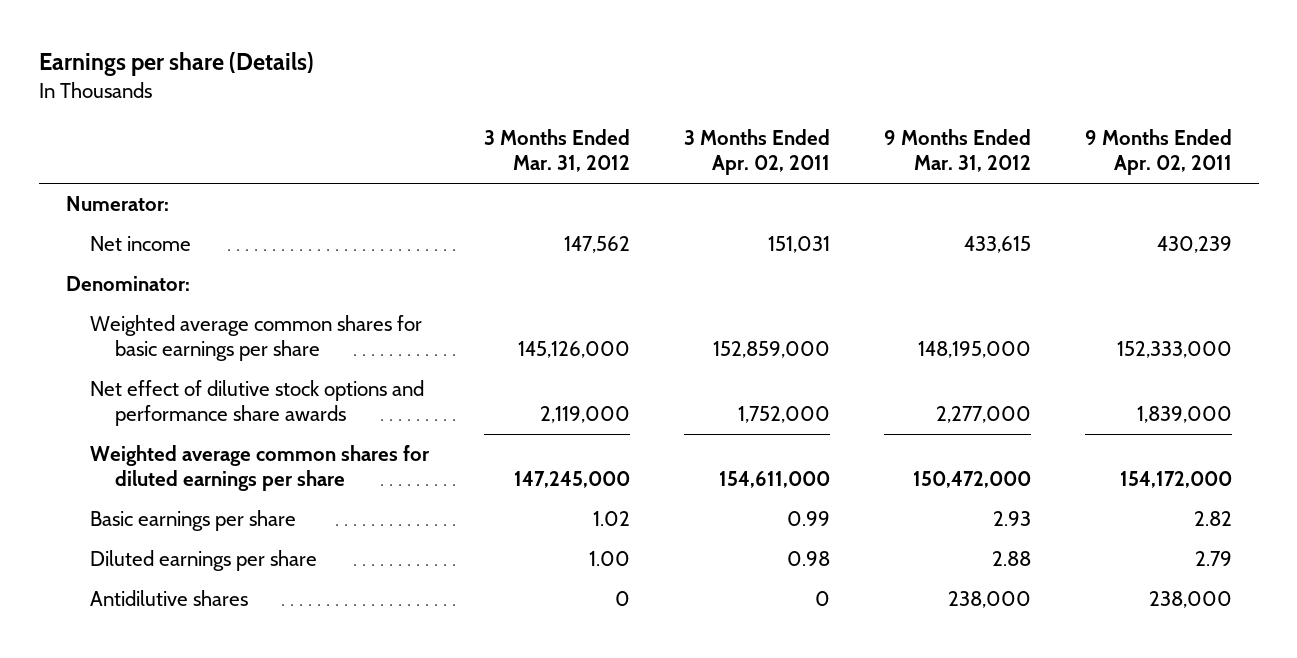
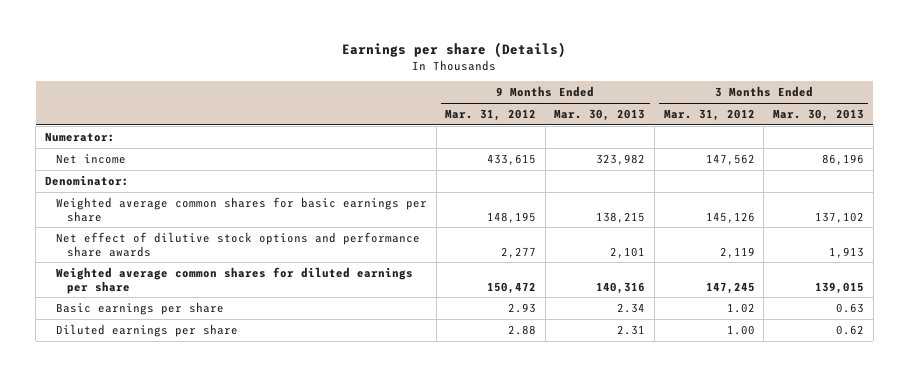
- | 3 Months Ended Mar. 31, 2012 | 3 Months Ended Apr. 02, 2011 | 9 Months Ended Mar. 31, 2012 | 9 Months Ended Apr. 02, 2011
+ | 9 Months Ended Mar. 31, 2012 | 9 Months Ended Mar. 30, 2013 | 3 Months Ended Mar. 31, 2012 | 3 Months Ended Mar. 30, 2013
- Weighted average common shares for basic earnings per share | 145,126,000 | 152,859,000 | 148,195,000 | 152,333,000
- Net effect of dilutive stock options and performance share awards | 2,119,000 | 1,752,000 | 2,277,000 | 1,839,000
- Weighted average common shares for diluted earnings per share | 147,245,000 | 154,611,000 | 150,472,000 | 154,172,000
+ Weighted average common shares for basic earnings per share | 148,195 | 138,215 | 145,126 | 137,102
+ Net effect of dilutive stock options and performance share awards | 2,277 | 2,101 | 2,119 | 1,913
+ Weighted average common shares for diluted earnings per share | 150,472 | 140,316 | 147,245 | 139,015
- Antidilutive shares | 0 | 0 | 238,000 | 238,000

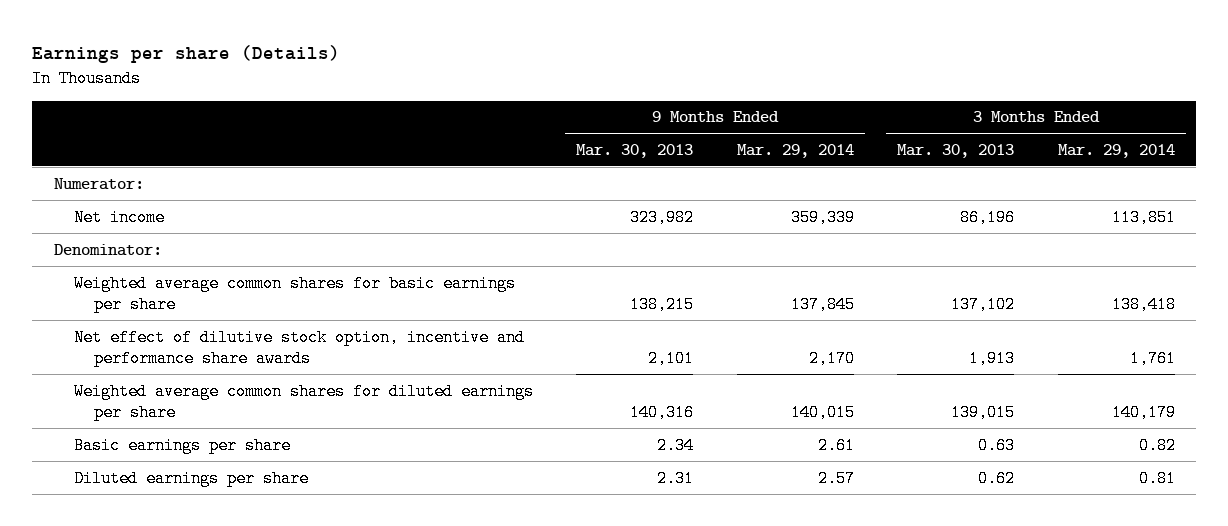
- | 9 Months Ended Mar. 31, 2012 | 9 Months Ended Mar. 30, 2013 | 3 Months Ended Mar. 31, 2012 | 3 Months Ended Mar. 30, 2013
+ | 9 Months Ended Mar. 30, 2013 | 9 Months Ended Mar. 29, 2014 | 3 Months Ended Mar. 30, 2013 | 3 Months Ended Mar. 29, 2014
- Net effect of dilutive stock options and performance share awards | 2,277 | 2,101 | 2,119 | 1,913
+ Net effect of dilutive stock option, incentive and performance share awards | 2,101 | 2,170 | 1,913 | 1,761

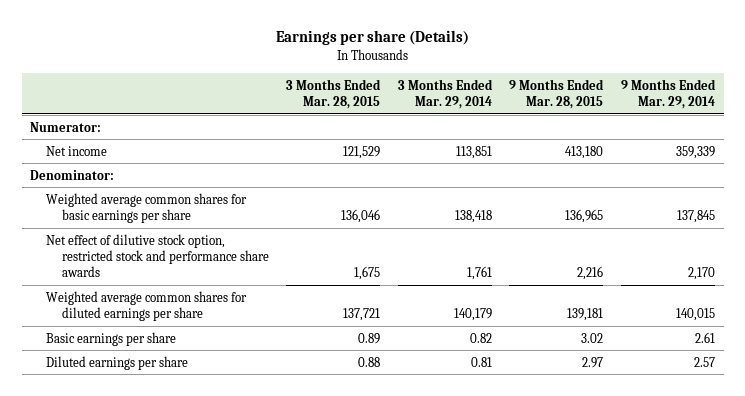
- | 9 Months Ended Mar. 30, 2013 | 9 Months Ended Mar. 29, 2014 | 3 Months Ended Mar. 30, 2013 | 3 Months Ended Mar. 29, 2014
+ | 3 Months Ended Mar. 28, 2015 | 3 Months Ended Mar. 29, 2014 | 9 Months Ended Mar. 28, 2015 | 9 Months Ended Mar. 29, 2014
- Net effect of dilutive stock option, incentive and performance share awards | 2,101 | 2,170 | 1,913 | 1,761
+ Net effect of dilutive stock option, restricted stock and performance share awards | 1,675 | 1,761 | 2,216 | 2,170

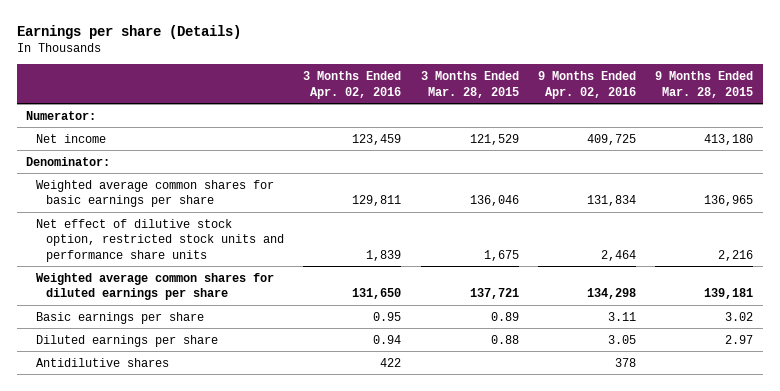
- | 3 Months Ended Mar. 28, 2015 | 3 Months Ended Mar. 29, 2014 | 9 Months Ended Mar. 28, 2015 | 9 Months Ended Mar. 29, 2014
+ | 3 Months Ended Apr. 02, 2016 | 3 Months Ended Mar. 28, 2015 | 9 Months Ended Apr. 02, 2016 | 9 Months Ended Mar. 28, 2015
- Net effect of dilutive stock option, restricted stock and performance share awards | 1,675 | 1,761 | 2,216 | 2,170
+ Net effect of dilutive stock option, restricted stock units and performance share units | 1,839 | 1,675 | 2,464 | 2,216
+ Antidilutive shares | 422 | | 378 |

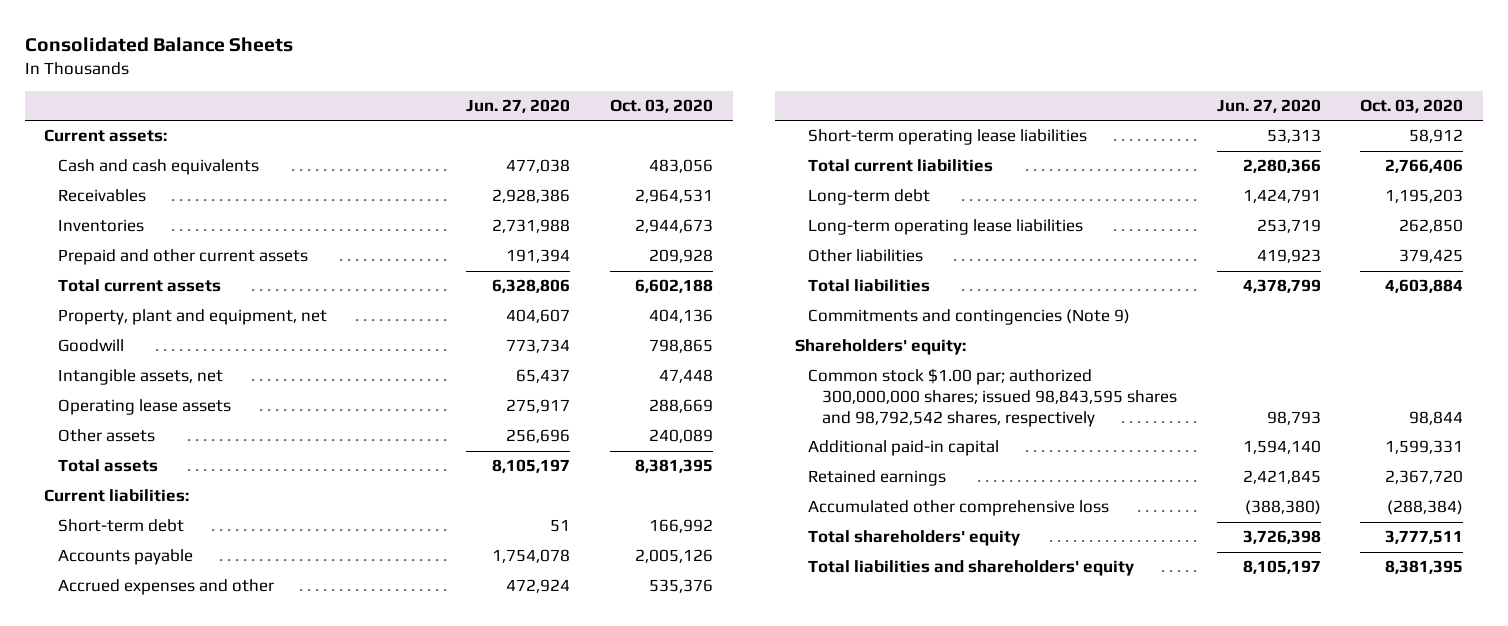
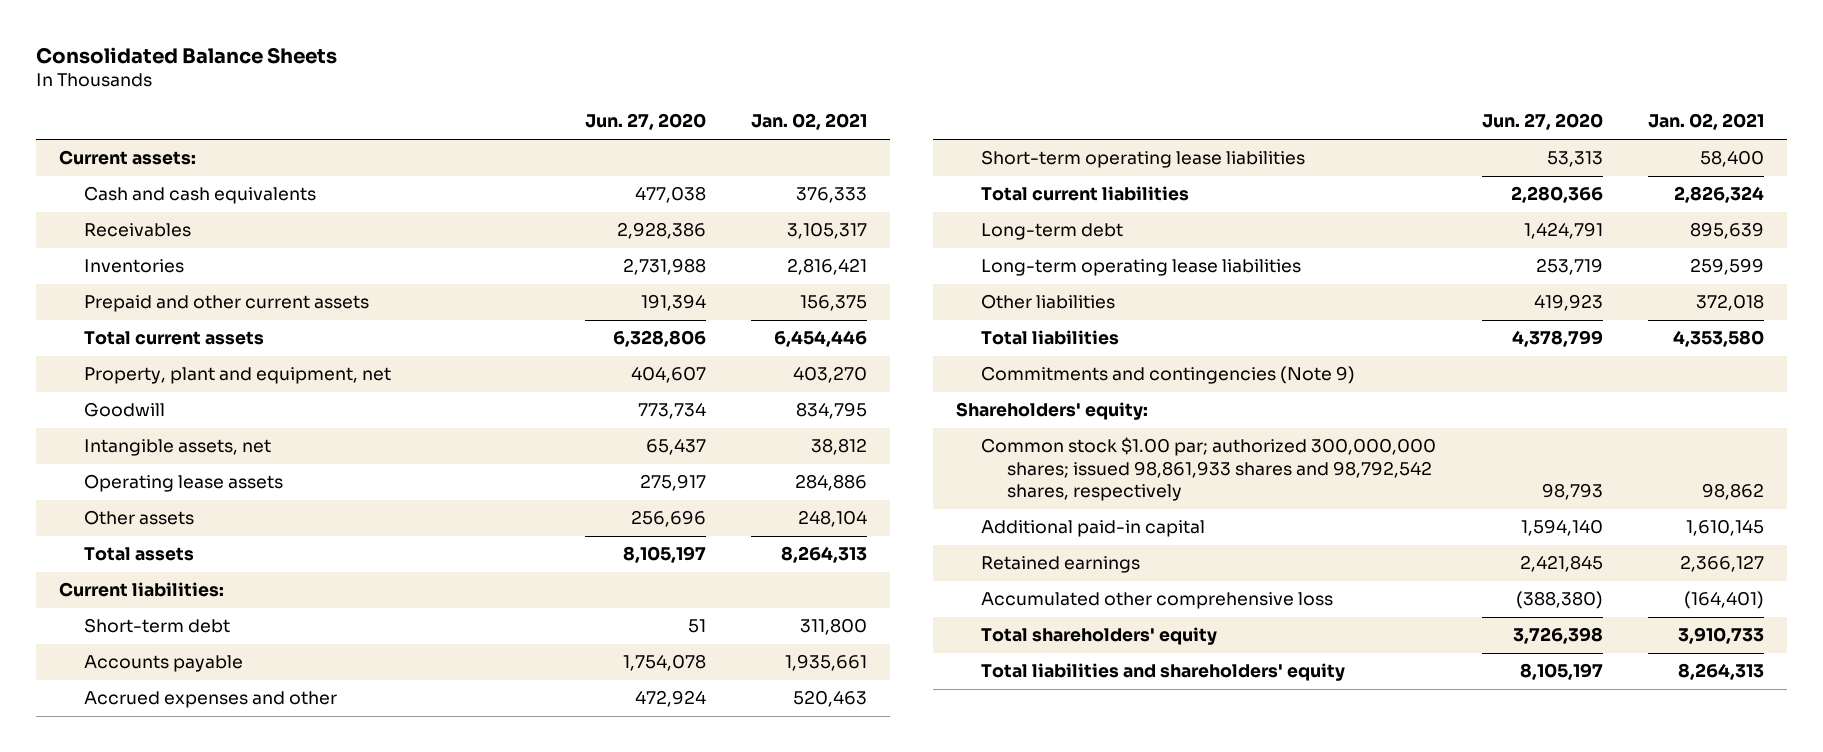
- | Jun. 27, 2020 | Oct. 03, 2020
+ | Jun. 27, 2020 | Jan. 02, 2021
- Common stock $1.00 par; authorized 300,000,000 shares; issued 98,843,595 shares and 98,792,542 shares, respectively | 98,793 | 98,844
+ Common stock $1.00 par; authorized 300,000,000 shares; issued 98,861,933 shares and 98,792,542 shares, respectively | 98,793 | 98,862

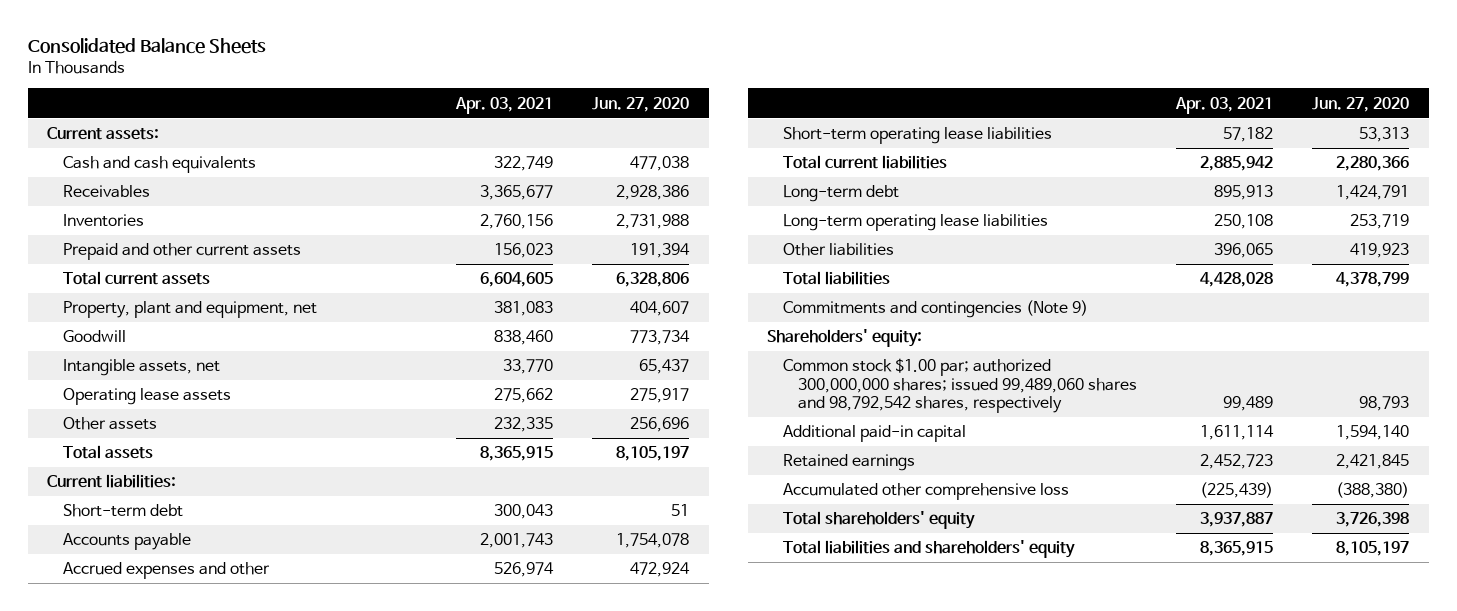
- | Jun. 27, 2020 | Jan. 02, 2021
+ | Apr. 03, 2021 | Jun. 27, 2020
- Common stock $1.00 par; authorized 300,000,000 shares; issued 98,861,933 shares and 98,792,542 shares, respectively | 98,793 | 98,862
+ Common stock $1.00 par; authorized 300,000,000 shares; issued 99,489,060 shares and 98,792,542 shares, respectively | 99,489 | 98,793

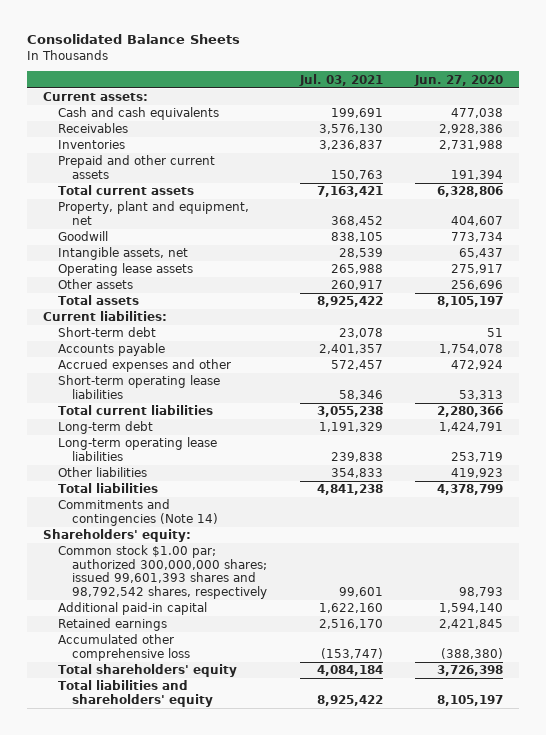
- | Apr. 03, 2021 | Jun. 27, 2020
+ | Jul. 03, 2021 | Jun. 27, 2020
- Commitments and contingencies (Note 9)
+ Commitments and contingencies (Note 14)
- Common stock $1.00 par; authorized 300,000,000 shares; issued 99,489,060 shares and 98,792,542 shares, respectively | 99,489 | 98,793
+ Common stock $1.00 par; authorized 300,000,000 shares; issued 99,601,393 shares and 98,792,542 shares, respectively | 99,601 | 98,793

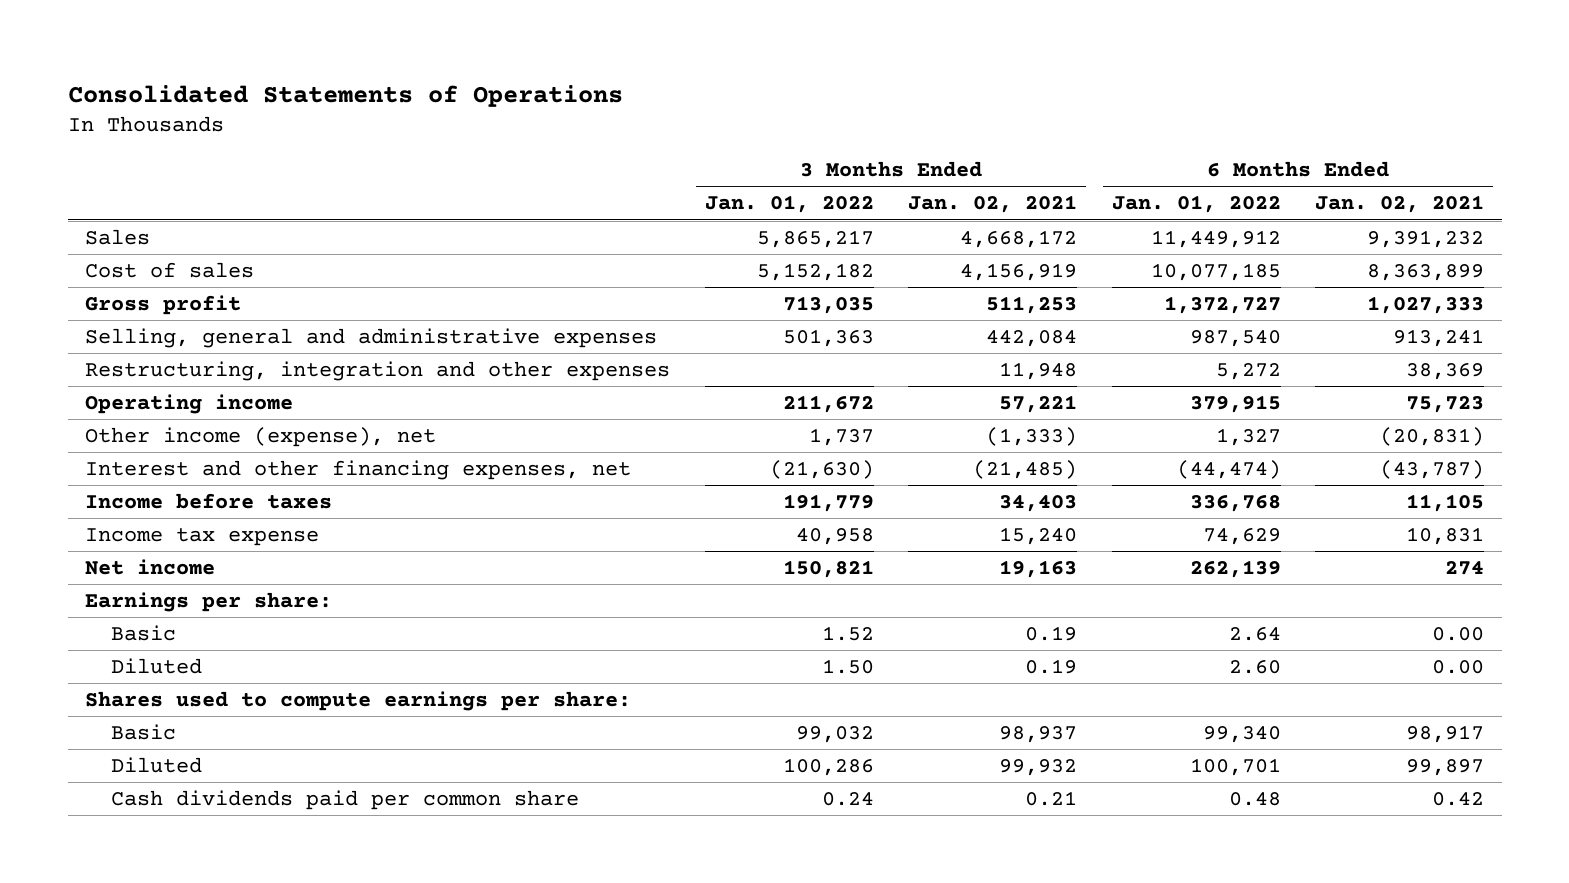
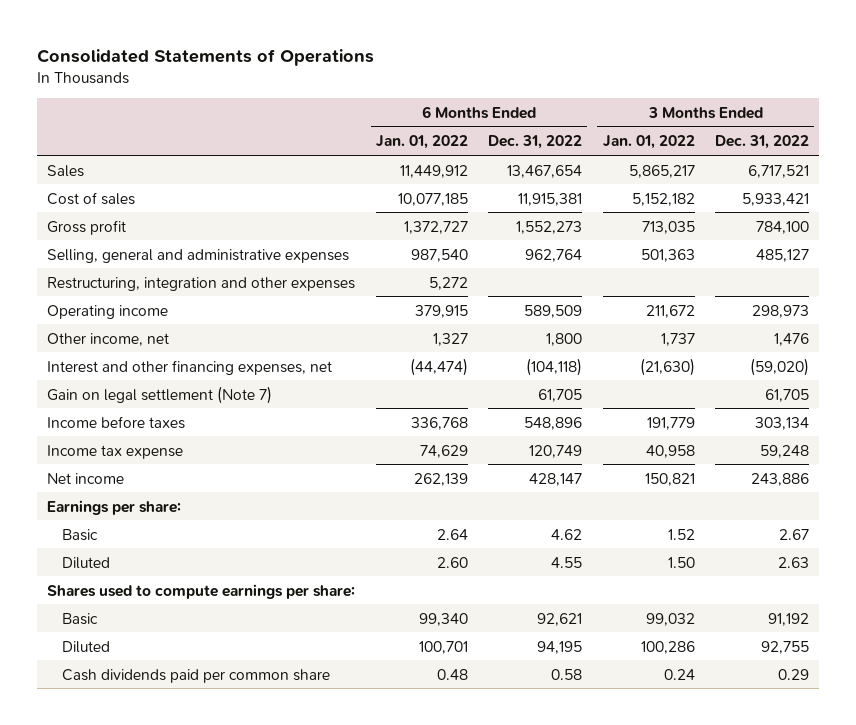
- | 3 Months Ended Jan. 01, 2022 | 3 Months Ended Jan. 02, 2021 | 6 Months Ended Jan. 01, 2022 | 6 Months Ended Jan. 02, 2021
+ | 6 Months Ended Jan. 01, 2022 | 6 Months Ended Dec. 31, 2022 | 3 Months Ended Jan. 01, 2022 | 3 Months Ended Dec. 31, 2022
- Other income (expense), net | 1,737 | (1,333) | 1,327 | (20,831)
+ Other income, net | 1,327 | 1,800 | 1,737 | 1,476
+ Gain on legal settlement (Note 7) | | 61,705 | | 61,705

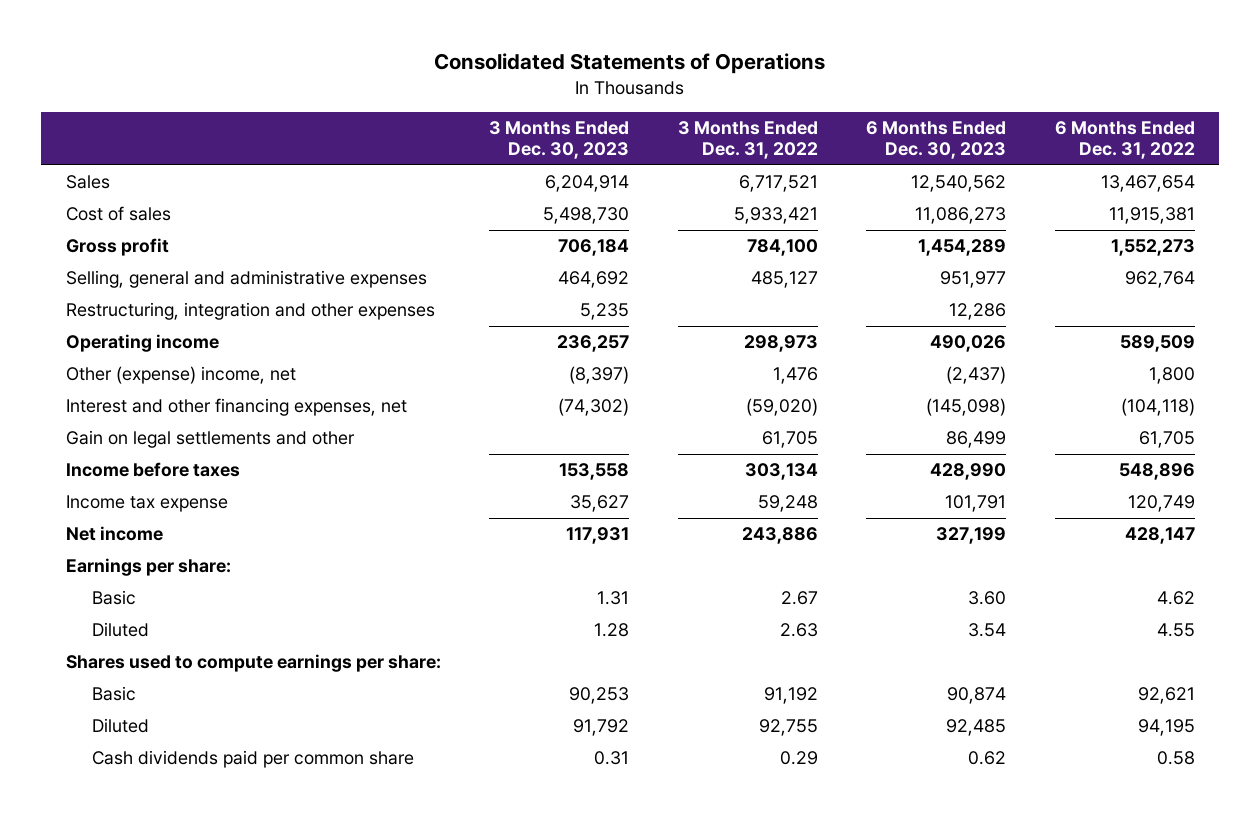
- | 6 Months Ended Jan. 01, 2022 | 6 Months Ended Dec. 31, 2022 | 3 Months Ended Jan. 01, 2022 | 3 Months Ended Dec. 31, 2022
+ | 3 Months Ended Dec. 30, 2023 | 3 Months Ended Dec. 31, 2022 | 6 Months Ended Dec. 30, 2023 | 6 Months Ended Dec. 31, 2022
- Other income, net | 1,327 | 1,800 | 1,737 | 1,476
+ Other (expense) income, net | (8,397) | 1,476 | (2,437) | 1,800
- Gain on legal settlement (Note 7) | | 61,705 | | 61,705
+ Gain on legal settlements and other | | 61,705 | 86,499 | 61,705

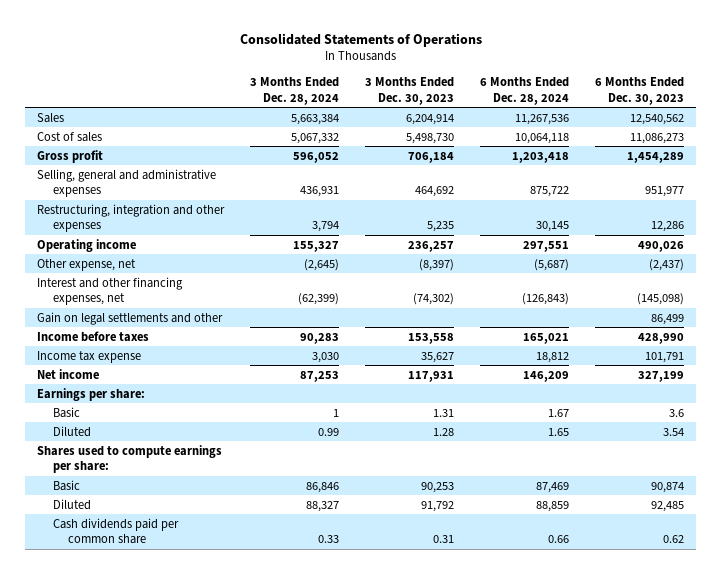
- | 3 Months Ended Dec. 30, 2023 | 3 Months Ended Dec. 31, 2022 | 6 Months Ended Dec. 30, 2023 | 6 Months Ended Dec. 31, 2022
+ | 3 Months Ended Dec. 28, 2024 | 3 Months Ended Dec. 30, 2023 | 6 Months Ended Dec. 28, 2024 | 6 Months Ended Dec. 30, 2023
- Other (expense) income, net | (8,397) | 1,476 | (2,437) | 1,800
+ Other expense, net | (2,645) | (8,397) | (5,687) | (2,437)
- Basic | 1.31 | 2.67 | 3.60 | 4.62
+ Basic | 1 | 1.31 | 1.67 | 3.6

